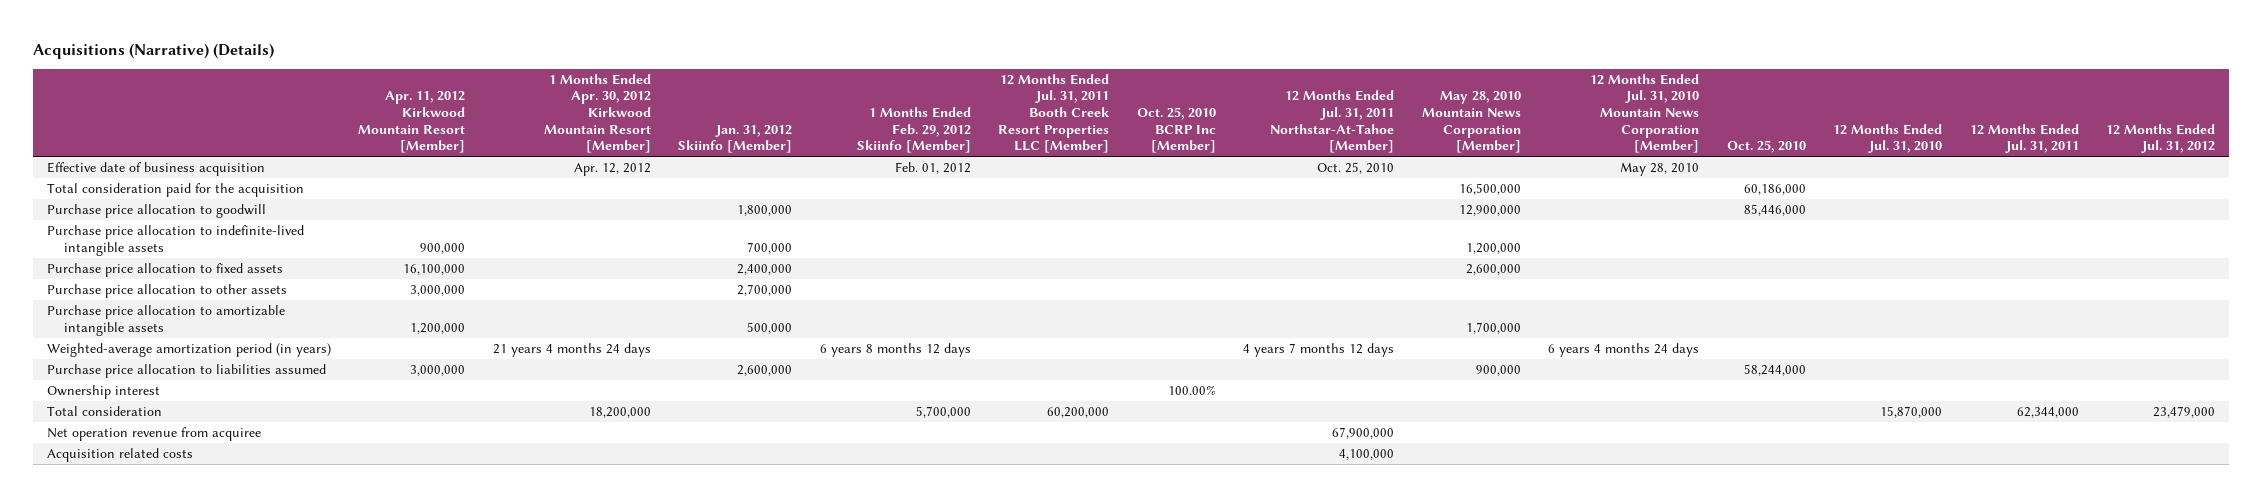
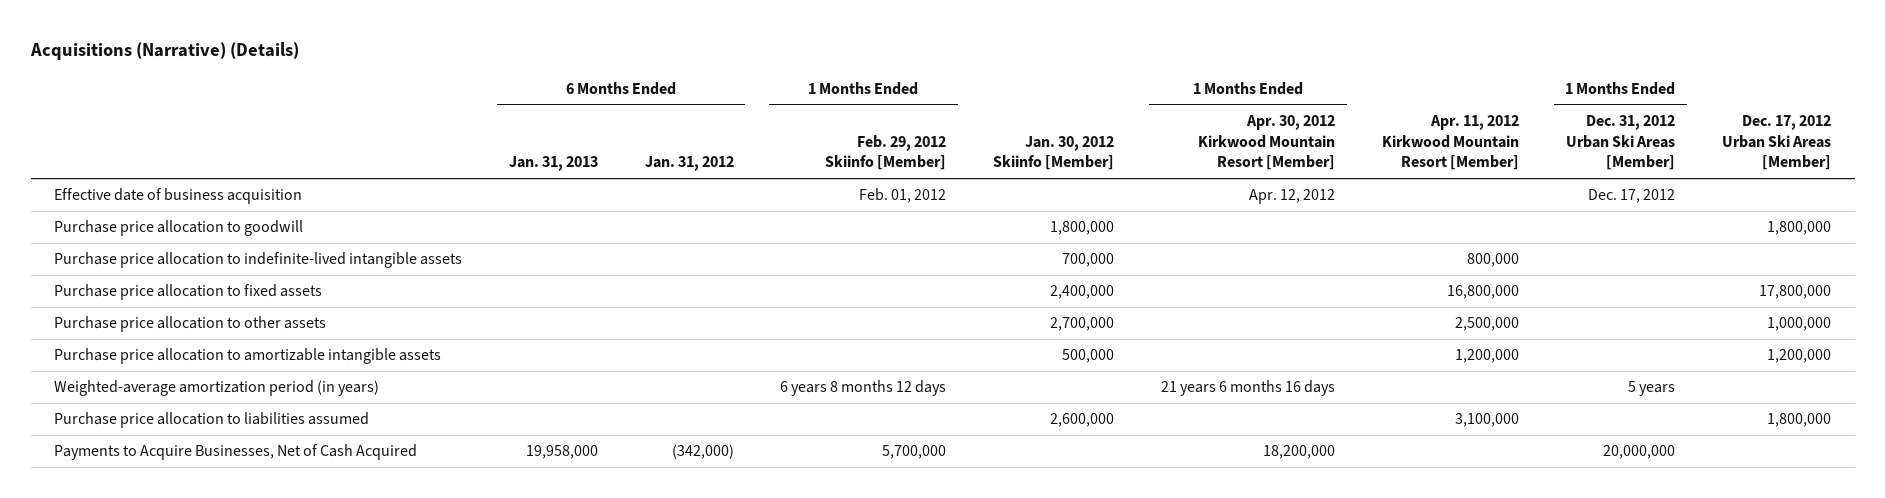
- | Apr. 11, 2012 Kirkwood Mountain Resort [Member] | 1 Months Ended Apr. 30, 2012 Kirkwood Mountain Resort [Member] | Jan. 31, 2012 Skiinfo [Member] | 1 Months Ended Feb. 29, 2012 Skiinfo [Member] | 12 Months Ended Jul. 31, 2011 Booth Creek Resort Properties LLC [Member] | Oct. 25, 2010 BCRP Inc [Member] | 12 Months Ended Jul. 31, 2011 Northstar-At-Tahoe [Member] | May 28, 2010 Mountain News Corporation [Member] | 12 Months Ended Jul. 31, 2010 Mountain News Corporation [Member] | Oct. 25, 2010 | 12 Months Ended Jul. 31, 2010 | 12 Months Ended Jul. 31, 2011 | 12 Months Ended Jul. 31, 2012
+ | 6 Months Ended Jan. 31, 2013 | 6 Months Ended Jan. 31, 2012 | 1 Months Ended Feb. 29, 2012 Skiinfo [Member] | Jan. 30, 2012 Skiinfo [Member] | 1 Months Ended Apr. 30, 2012 Kirkwood Mountain Resort [Member] | Apr. 11, 2012 Kirkwood Mountain Resort [Member] | 1 Months Ended Dec. 31, 2012 Urban Ski Areas [Member] | Dec. 17, 2012 Urban Ski Areas [Member]
- Total consideration paid for the acquisition | | | | | | | | 16,500,000 | | 60,186,000 | | |
- Purchase price allocation to indefinite-lived intangible assets | 900,000 | | 700,000 | | | | | 1,200,000 | | | | |
- Purchase price allocation to fixed assets | 16,100,000 | | 2,400,000 | | | | | 2,600,000 | | | | |
- Purchase price allocation to other assets | 3,000,000 | | 2,700,000 | | | | | | | | | |
+ Purchase price allocation to indefinite-lived intangible assets | | | | 700,000 | | 800,000 | |
+ Purchase price allocation to fixed assets | | | | 2,400,000 | | 16,800,000 | | 17,800,000
+ Purchase price allocation to other assets | | | | 2,700,000 | | 2,500,000 | | 1,000,000
- Weighted-average amortization period (in years) | | 21 years 4 months 24 days | | 6 years 8 months 12 days | | | 4 years 7 months 12 days | | 6 years 4 months 24 days | | | |
- Purchase price allocation to liabilities assumed | 3,000,000 | | 2,600,000 | | | | | 900,000 | | 58,244,000 | | |
- Ownership interest | | | | | | 100.00% | | | | | | |
- Total consideration | | 18,200,000 | | 5,700,000 | 60,200,000 | | | | | | 15,870,000 | 62,344,000 | 23,479,000
- Net operation revenue from acquiree | | | | | | | 67,900,000 | | | | | |
- Acquisition related costs | | | | | | | 4,100,000 | | | | | |
+ Weighted-average amortization period (in years) | | | 6 years 8 months 12 days | | 21 years 6 months 16 days | | 5 years |
+ Purchase price allocation to liabilities assumed | | | | 2,600,000 | | 3,100,000 | | 1,800,000
+ Payments to Acquire Businesses, Net of Cash Acquired | 19,958,000 | (342,000) | 5,700,000 | | 18,200,000 | | 20,000,000 |

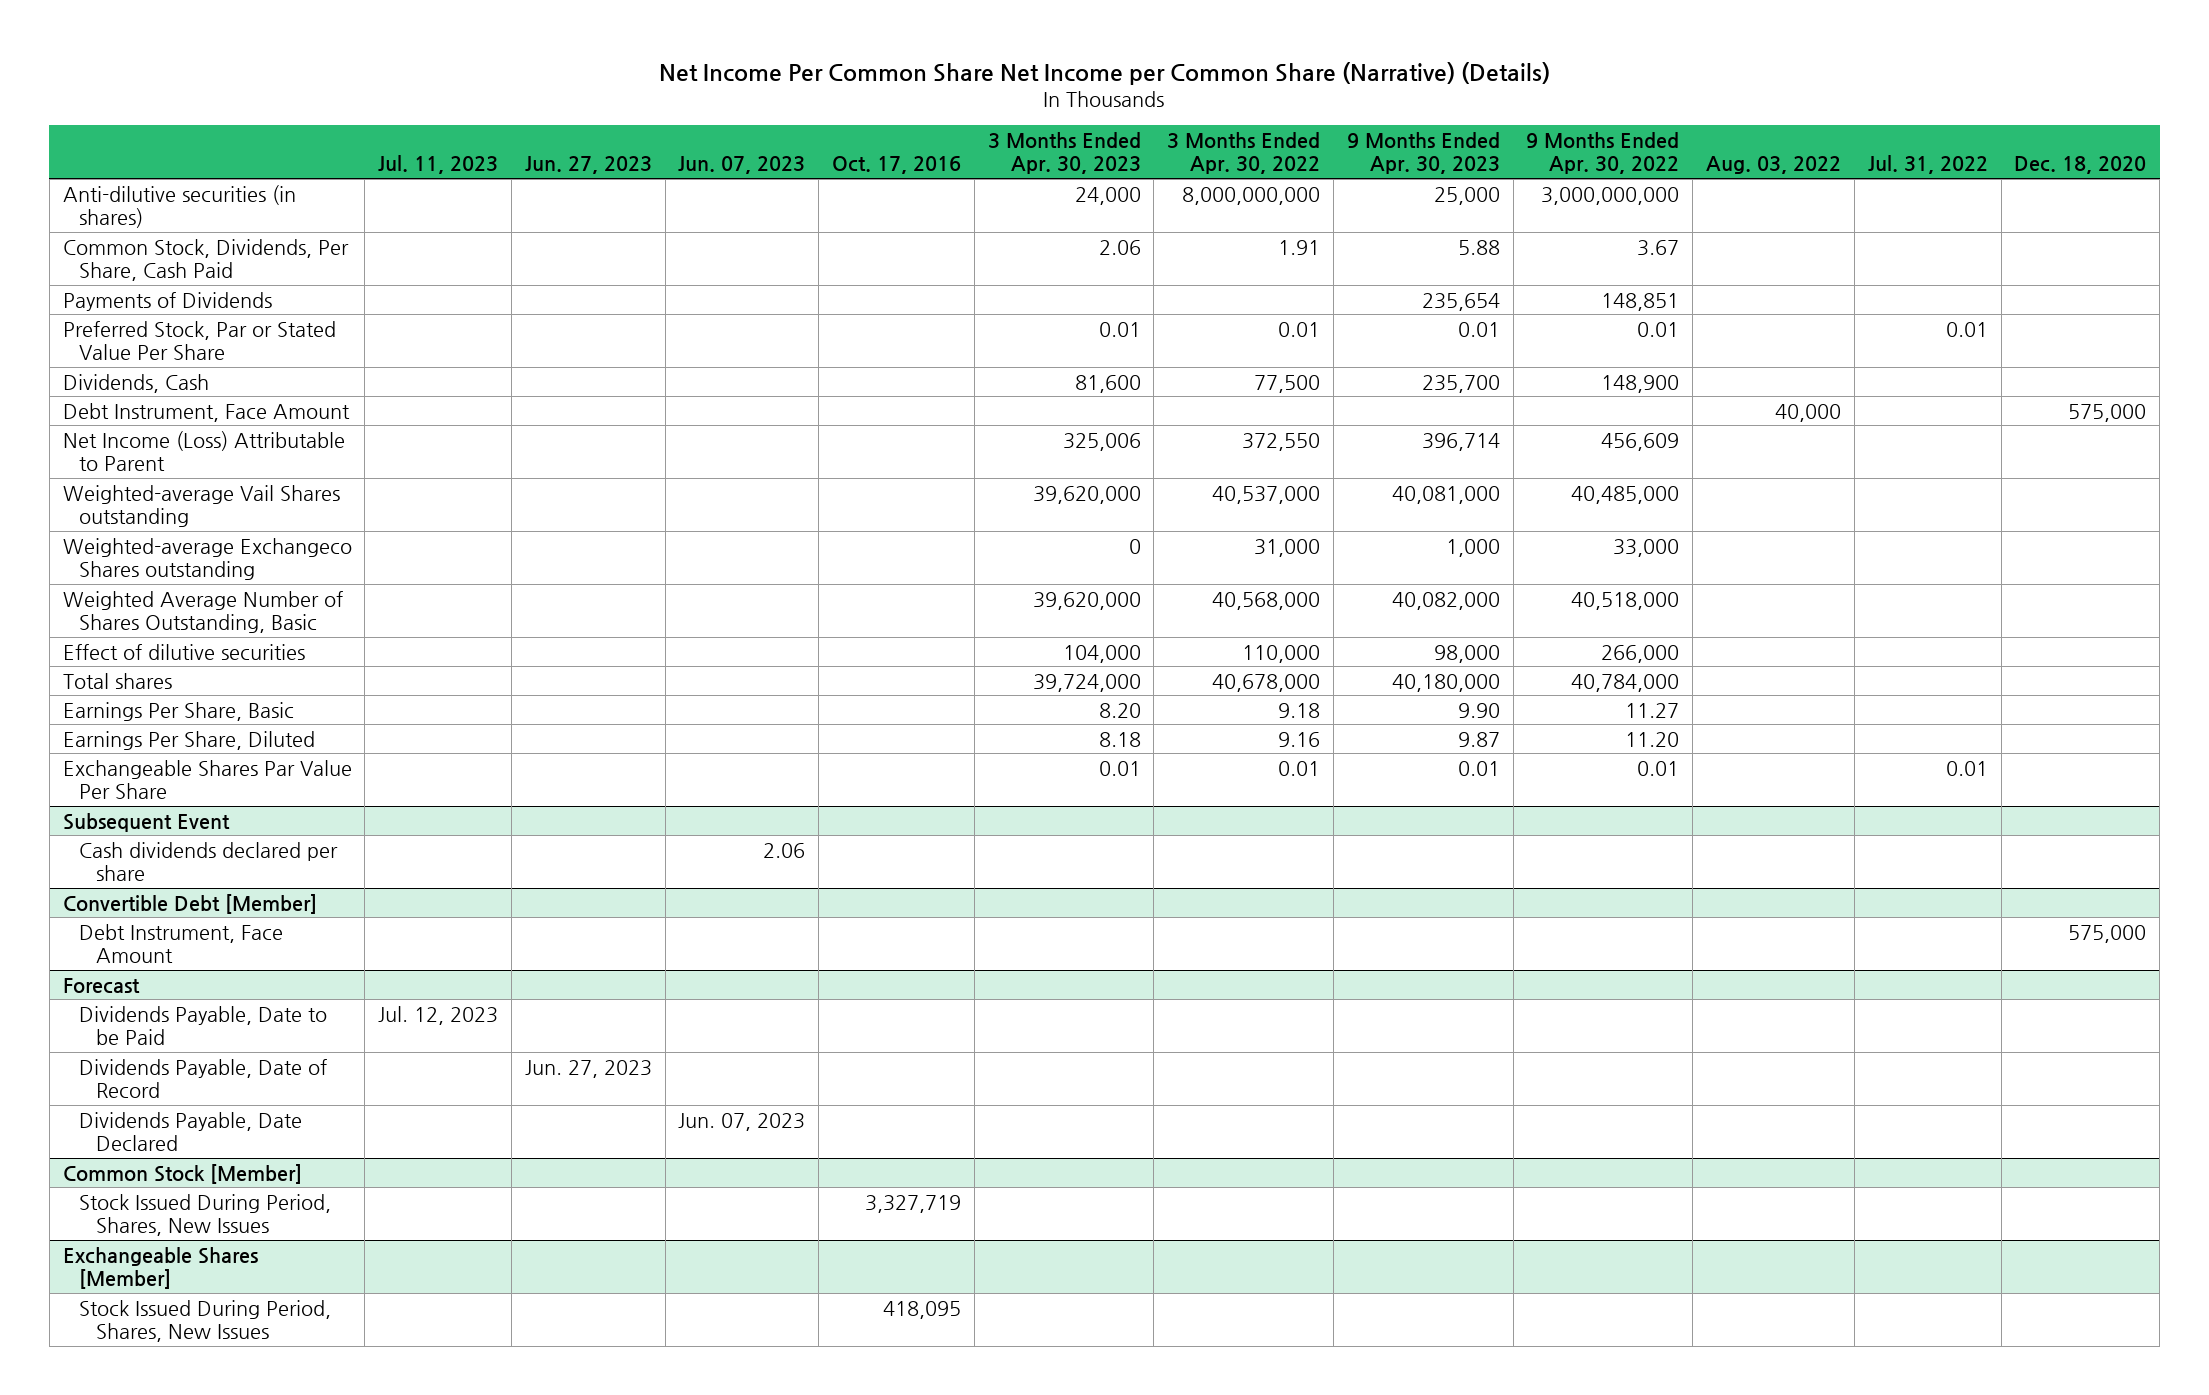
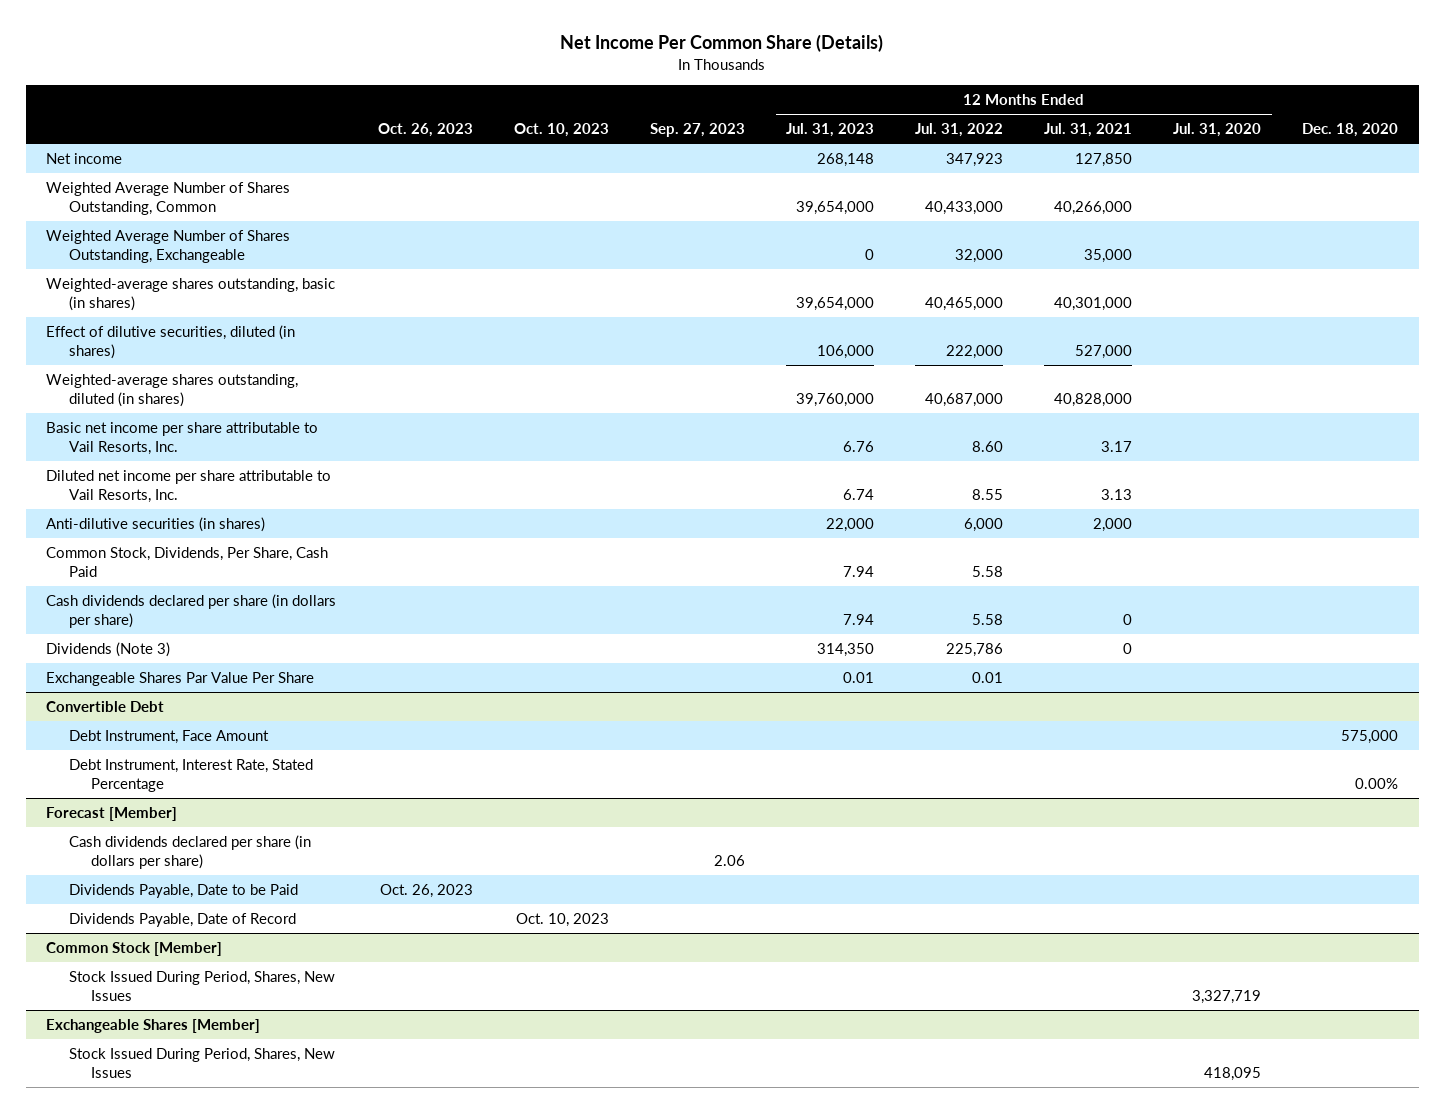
- Net Income Per Common Share Net Income per Common Share (Narrative) (Details)
+ Net Income Per Common Share (Details)
- | Jul. 11, 2023 | Jun. 27, 2023 | Jun. 07, 2023 | Oct. 17, 2016 | 3 Months Ended Apr. 30, 2023 | 3 Months Ended Apr. 30, 2022 | 9 Months Ended Apr. 30, 2023 | 9 Months Ended Apr. 30, 2022 | Aug. 03, 2022 | Jul. 31, 2022 | Dec. 18, 2020
+ | Oct. 26, 2023 | Oct. 10, 2023 | Sep. 27, 2023 | 12 Months Ended Jul. 31, 2023 | 12 Months Ended Jul. 31, 2022 | 12 Months Ended Jul. 31, 2021 | 12 Months Ended Jul. 31, 2020 | Dec. 18, 2020
+ Net income | | | | 268,148 | 347,923 | 127,850 | |
+ Weighted Average Number of Shares Outstanding, Common | | | | 39,654,000 | 40,433,000 | 40,266,000 | |
+ Weighted Average Number of Shares Outstanding, Exchangeable | | | | 0 | 32,000 | 35,000 | |
+ Weighted-average shares outstanding, basic (in shares) | | | | 39,654,000 | 40,465,000 | 40,301,000 | |
+ Effect of dilutive securities, diluted (in shares) | | | | 106,000 | 222,000 | 527,000 | |
+ Weighted-average shares outstanding, diluted (in shares) | | | | 39,760,000 | 40,687,000 | 40,828,000 | |
+ Basic net income per share attributable to Vail Resorts, Inc. | | | | 6.76 | 8.60 | 3.17 | |
+ Diluted net income per share attributable to Vail Resorts, Inc. | | | | 6.74 | 8.55 | 3.13 | |
- Payments of Dividends | | | | | | | 235,654 | 148,851 | | |
- Preferred Stock, Par or Stated Value Per Share | | | | | 0.01 | 0.01 | 0.01 | 0.01 | | 0.01 |
- Dividends, Cash | | | | | 81,600 | 77,500 | 235,700 | 148,900 | | |
- Debt Instrument, Face Amount | | | | | | | | | 40,000 | | 575,000
- Net Income (Loss) Attributable to Parent | | | | | 325,006 | 372,550 | 396,714 | 456,609 | | |
- Weighted-average Vail Shares outstanding | | | | | 39,620,000 | 40,537,000 | 40,081,000 | 40,485,000 | | |
- Weighted-average Exchangeco Shares outstanding | | | | | 0 | 31,000 | 1,000 | 33,000 | | |
- Weighted Average Number of Shares Outstanding, Basic | | | | | 39,620,000 | 40,568,000 | 40,082,000 | 40,518,000 | | |
- Effect of dilutive securities | | | | | 104,000 | 110,000 | 98,000 | 266,000 | | |
- Total shares | | | | | 39,724,000 | 40,678,000 | 40,180,000 | 40,784,000 | | |
- Earnings Per Share, Basic | | | | | 8.20 | 9.18 | 9.90 | 11.27 | | |
- Earnings Per Share, Diluted | | | | | 8.18 | 9.16 | 9.87 | 11.20 | | |
+ Cash dividends declared per share (in dollars per share) | | | | 7.94 | 5.58 | 0 | |
+ Dividends (Note 3) | | | | 314,350 | 225,786 | 0 | |
- Subsequent Event
- Cash dividends declared per share | | | 2.06 | | | | | | | |
- Convertible Debt [Member]
+ Convertible Debt
- Forecast
+ Debt Instrument, Interest Rate, Stated Percentage | | | | | | | | 0.00%
+ Forecast [Member]
+ Cash dividends declared per share (in dollars per share) | | | 2.06 | | | | |
- Dividends Payable, Date Declared | | | Jun. 07, 2023 | | | | | | | |

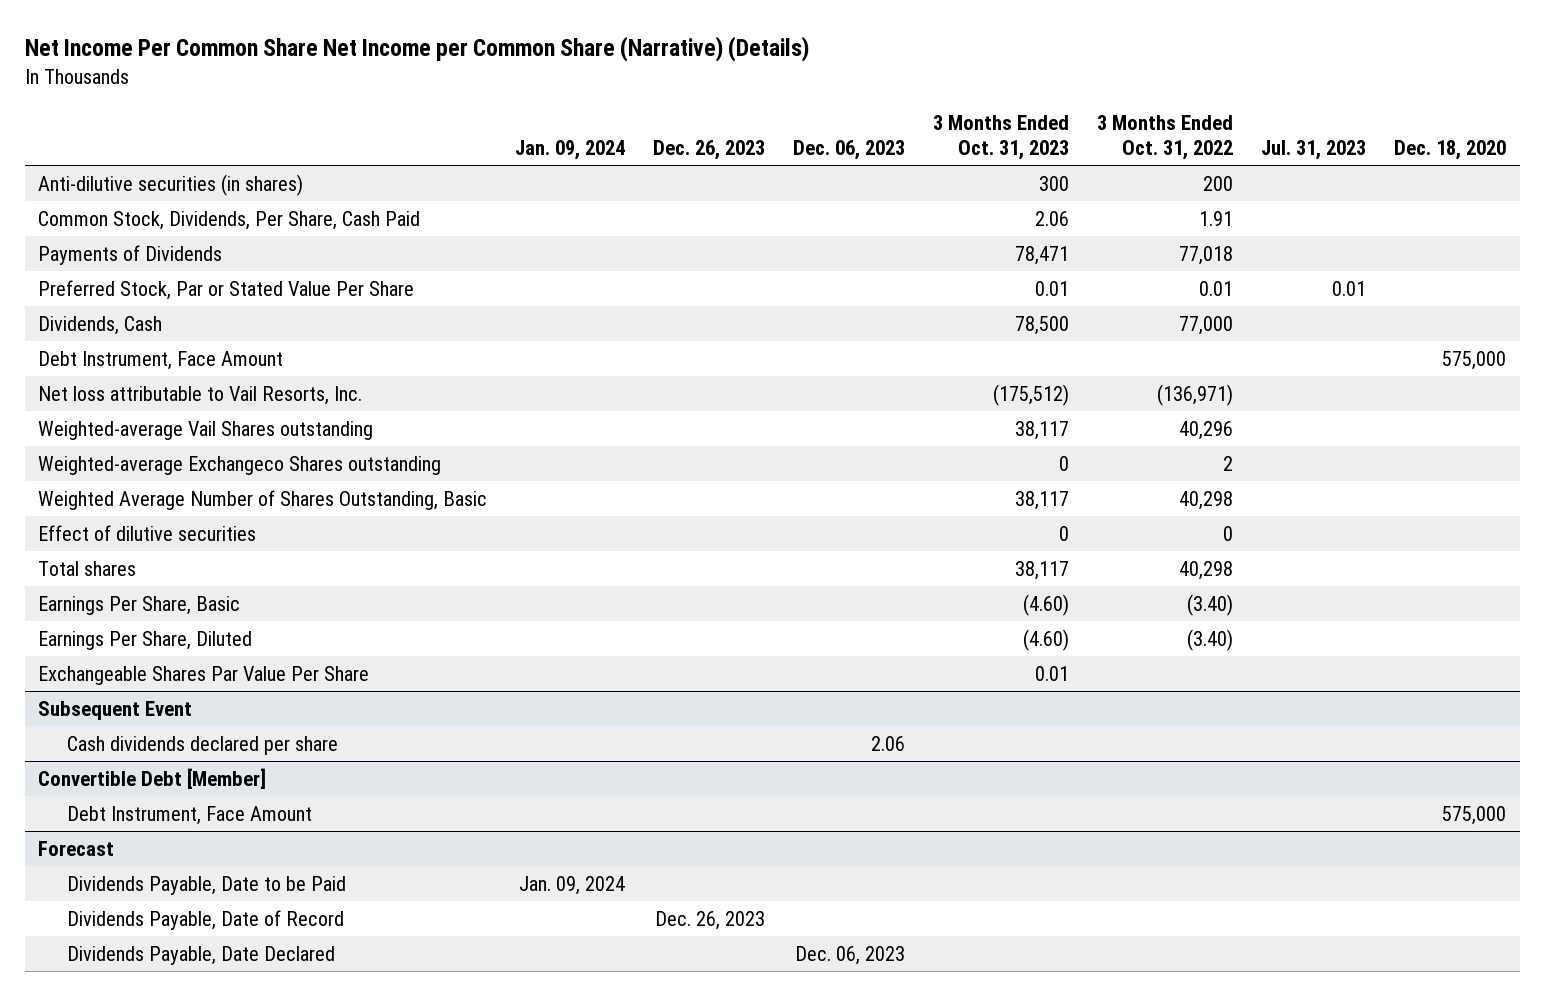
- Net Income Per Common Share (Details)
+ Net Income Per Common Share Net Income per Common Share (Narrative) (Details)
- | Oct. 26, 2023 | Oct. 10, 2023 | Sep. 27, 2023 | 12 Months Ended Jul. 31, 2023 | 12 Months Ended Jul. 31, 2022 | 12 Months Ended Jul. 31, 2021 | 12 Months Ended Jul. 31, 2020 | Dec. 18, 2020
+ | Jan. 09, 2024 | Dec. 26, 2023 | Dec. 06, 2023 | 3 Months Ended Oct. 31, 2023 | 3 Months Ended Oct. 31, 2022 | Jul. 31, 2023 | Dec. 18, 2020
- Net income | | | | 268,148 | 347,923 | 127,850 | |
- Weighted Average Number of Shares Outstanding, Common | | | | 39,654,000 | 40,433,000 | 40,266,000 | |
- Weighted Average Number of Shares Outstanding, Exchangeable | | | | 0 | 32,000 | 35,000 | |
- Weighted-average shares outstanding, basic (in shares) | | | | 39,654,000 | 40,465,000 | 40,301,000 | |
- Effect of dilutive securities, diluted (in shares) | | | | 106,000 | 222,000 | 527,000 | |
- Weighted-average shares outstanding, diluted (in shares) | | | | 39,760,000 | 40,687,000 | 40,828,000 | |
- Basic net income per share attributable to Vail Resorts, Inc. | | | | 6.76 | 8.60 | 3.17 | |
- Diluted net income per share attributable to Vail Resorts, Inc. | | | | 6.74 | 8.55 | 3.13 | |
- Cash dividends declared per share (in dollars per share) | | | | 7.94 | 5.58 | 0 | |
- Dividends (Note 3) | | | | 314,350 | 225,786 | 0 | |
+ Payments of Dividends | | | | 78,471 | 77,018 | |
+ Preferred Stock, Par or Stated Value Per Share | | | | 0.01 | 0.01 | 0.01 |
+ Dividends, Cash | | | | 78,500 | 77,000 | |
+ Debt Instrument, Face Amount | | | | | | | 575,000
+ Net loss attributable to Vail Resorts, Inc. | | | | (175,512) | (136,971) | |
+ Weighted-average Vail Shares outstanding | | | | 38,117 | 40,296 | |
+ Weighted-average Exchangeco Shares outstanding | | | | 0 | 2 | |
+ Weighted Average Number of Shares Outstanding, Basic | | | | 38,117 | 40,298 | |
+ Effect of dilutive securities | | | | 0 | 0 | |
+ Total shares | | | | 38,117 | 40,298 | |
+ Earnings Per Share, Basic | | | | (4.60) | (3.40) | |
+ Earnings Per Share, Diluted | | | | (4.60) | (3.40) | |
- Convertible Debt
+ Subsequent Event
+ Cash dividends declared per share | | | 2.06 | | | |
+ Convertible Debt [Member]
- Debt Instrument, Interest Rate, Stated Percentage | | | | | | | | 0.00%
- Forecast [Member]
- Cash dividends declared per share (in dollars per share) | | | 2.06 | | | | |
+ Forecast
- Common Stock [Member]
- Stock Issued During Period, Shares, New Issues | | | | | | | 3,327,719 |
- Exchangeable Shares [Member]
- Stock Issued During Period, Shares, New Issues | | | | | | | 418,095 |
+ Dividends Payable, Date Declared | | | Dec. 06, 2023 | | | |

